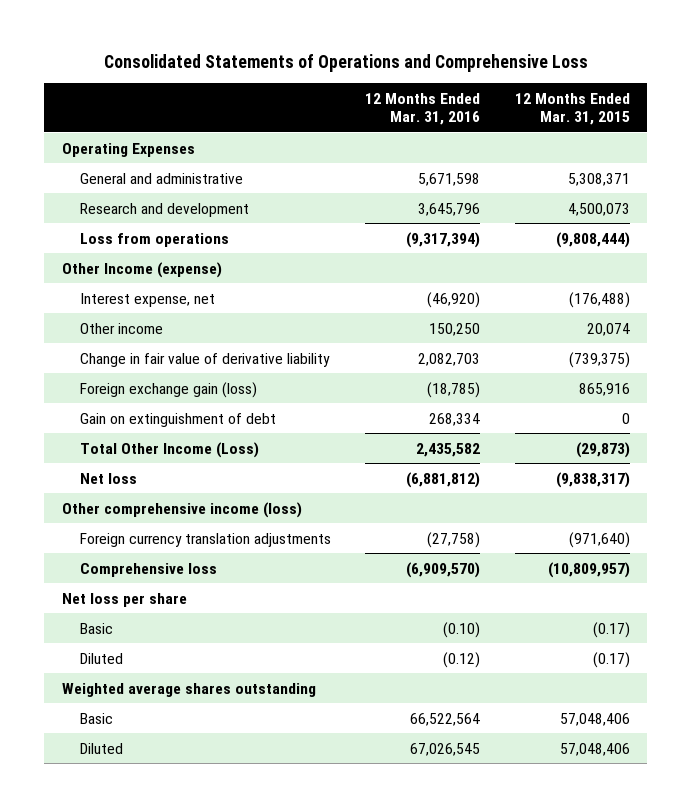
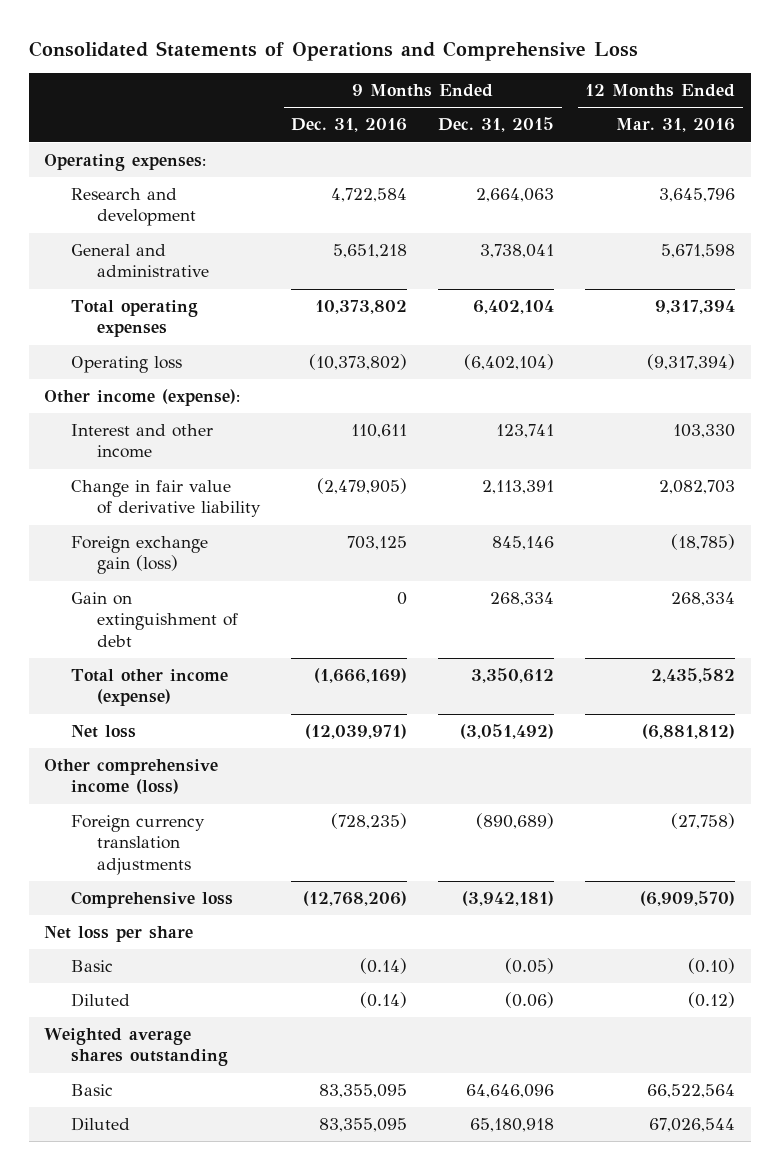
- | 12 Months Ended Mar. 31, 2016 | 12 Months Ended Mar. 31, 2015
+ | 9 Months Ended Dec. 31, 2016 | 9 Months Ended Dec. 31, 2015 | 12 Months Ended Mar. 31, 2016
- Operating Expenses
+ Operating expenses:
- Loss from operations | (9,317,394) | (9,808,444)
- Other Income (expense)
- Interest expense, net | (46,920) | (176,488)
- Other income | 150,250 | 20,074
moved down: General and administrative | 5,651,218 | 3,738,041 | 5,671,598
+ Total operating expenses | 10,373,802 | 6,402,104 | 9,317,394
+ Operating loss | (10,373,802) | (6,402,104) | (9,317,394)
+ Other income (expense):
+ Interest and other income | 110,611 | 123,741 | 103,330
- Total Other Income (Loss) | 2,435,582 | (29,873)
+ Total other income (expense) | (1,666,169) | 3,350,612 | 2,435,582
- Diluted | 67,026,545 | 57,048,406
+ Diluted | 83,355,095 | 65,180,918 | 67,026,544

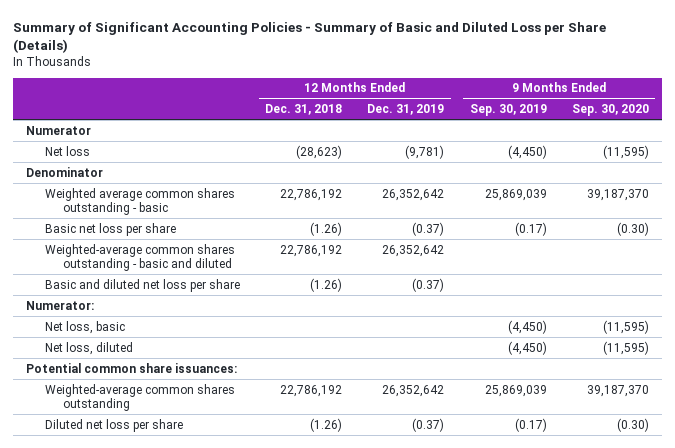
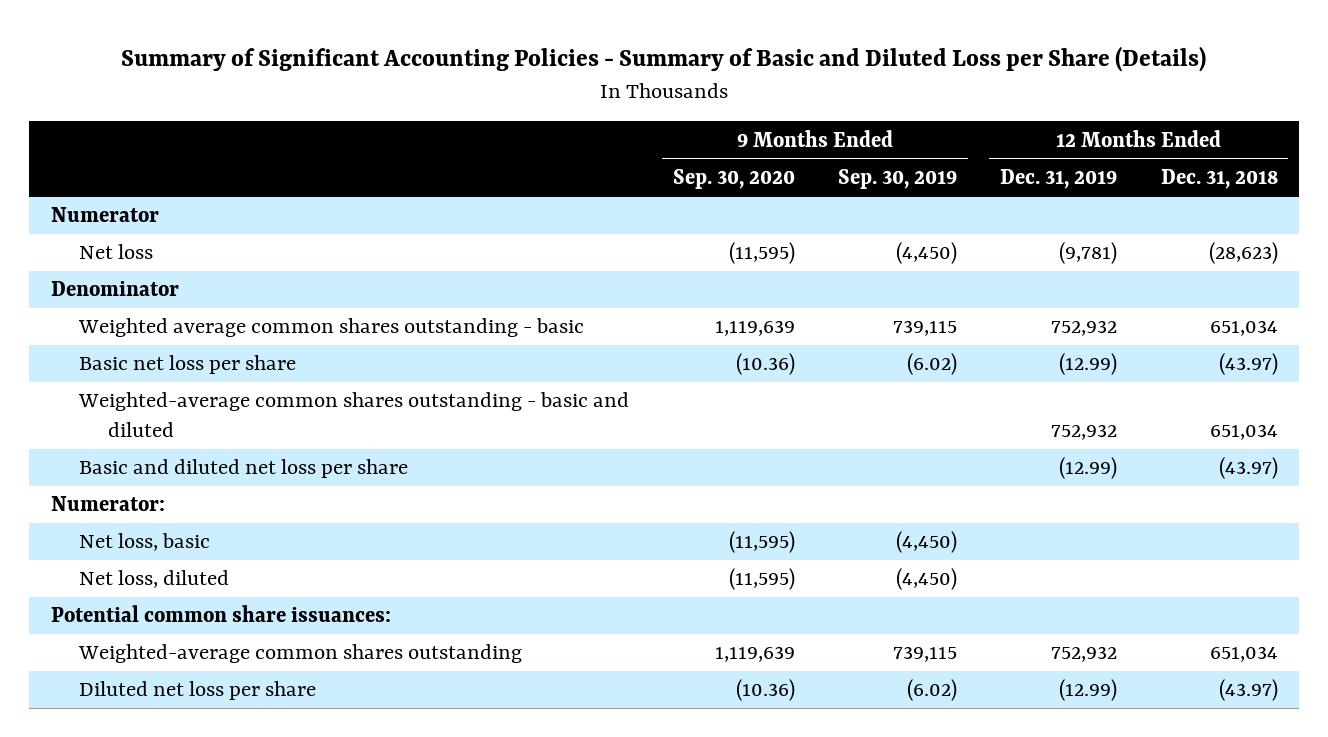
- | 12 Months Ended Dec. 31, 2018 | 12 Months Ended Dec. 31, 2019 | 9 Months Ended Sep. 30, 2019 | 9 Months Ended Sep. 30, 2020
+ | 9 Months Ended Sep. 30, 2020 | 9 Months Ended Sep. 30, 2019 | 12 Months Ended Dec. 31, 2019 | 12 Months Ended Dec. 31, 2018
- Weighted average common shares outstanding - basic | 22,786,192 | 26,352,642 | 25,869,039 | 39,187,370
- Basic net loss per share | (1.26) | (0.37) | (0.17) | (0.30)
- Weighted-average common shares outstanding - basic and diluted | 22,786,192 | 26,352,642 | |
- Basic and diluted net loss per share | (1.26) | (0.37) | |
+ Weighted average common shares outstanding - basic | 1,119,639 | 739,115 | 752,932 | 651,034
+ Basic net loss per share | (10.36) | (6.02) | (12.99) | (43.97)
+ Weighted-average common shares outstanding - basic and diluted | | | 752,932 | 651,034
+ Basic and diluted net loss per share | | | (12.99) | (43.97)
- Weighted-average common shares outstanding | 22,786,192 | 26,352,642 | 25,869,039 | 39,187,370
- Diluted net loss per share | (1.26) | (0.37) | (0.17) | (0.30)
+ Weighted-average common shares outstanding | 1,119,639 | 739,115 | 752,932 | 651,034
+ Diluted net loss per share | (10.36) | (6.02) | (12.99) | (43.97)

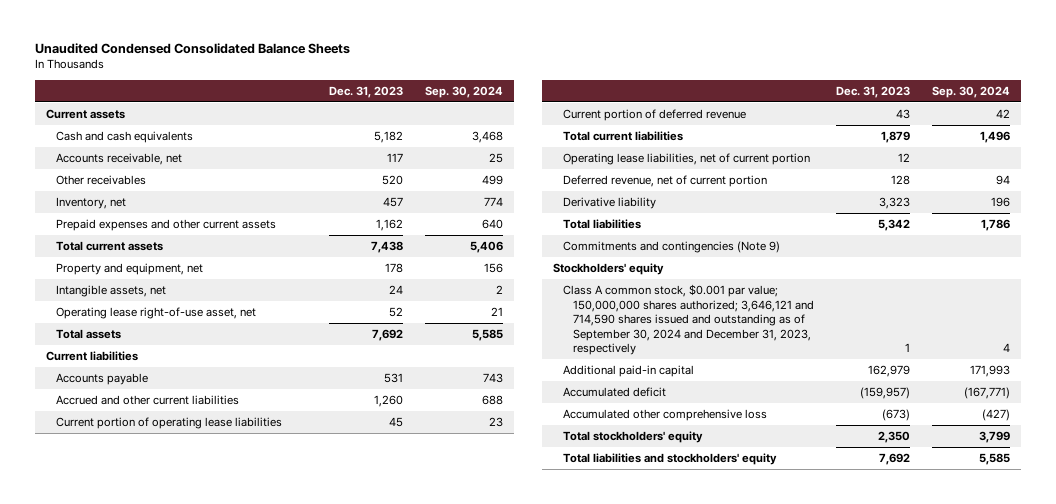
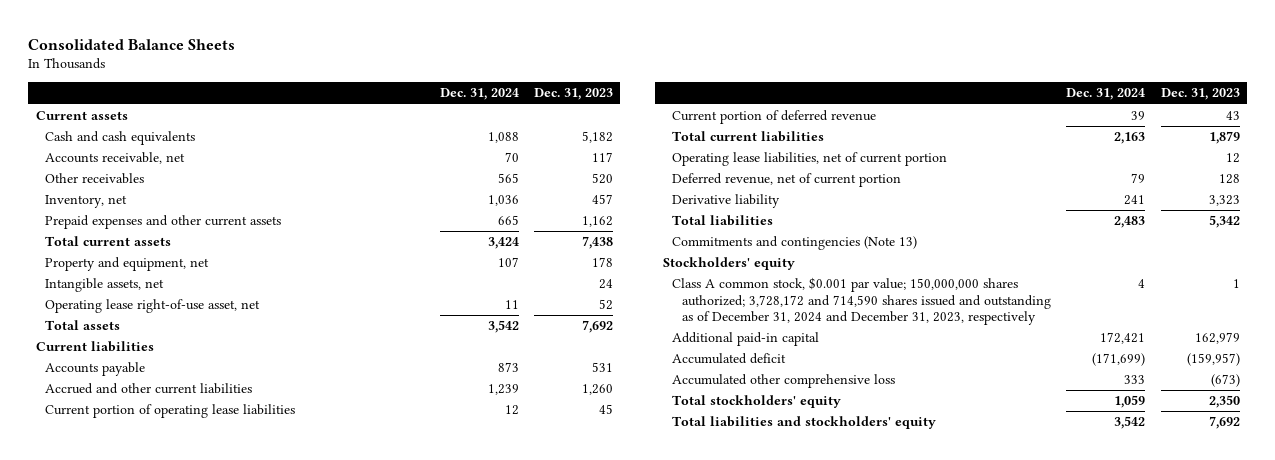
- Unaudited Condensed Consolidated Balance Sheets
+ Consolidated Balance Sheets
- | Dec. 31, 2023 | Sep. 30, 2024
+ | Dec. 31, 2024 | Dec. 31, 2023
- Commitments and contingencies (Note 9)
+ Commitments and contingencies (Note 13)
- Class A common stock, $0.001 par value; 150,000,000 shares authorized; 3,646,121 and 714,590 shares issued and outstanding as of September 30, 2024 and December 31, 2023, respectively | 1 | 4
+ Class A common stock, $0.001 par value; 150,000,000 shares authorized; 3,728,172 and 714,590 shares issued and outstanding as of December 31, 2024 and December 31, 2023, respectively | 4 | 1

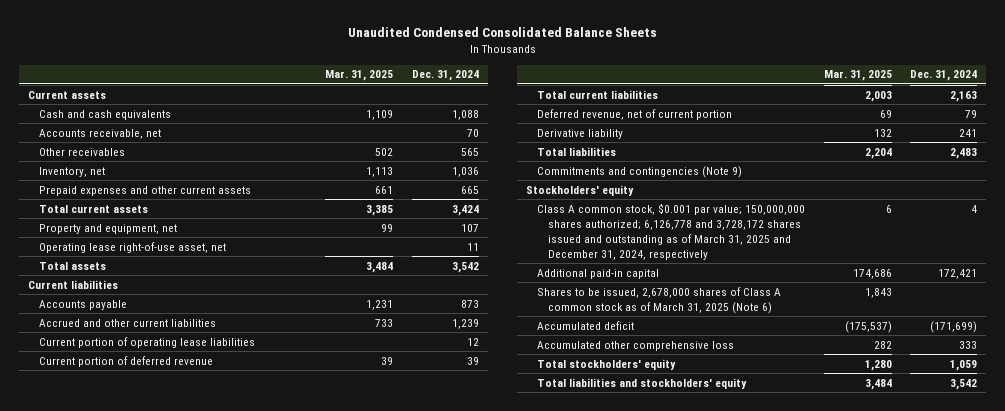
- Consolidated Balance Sheets
+ Unaudited Condensed Consolidated Balance Sheets
- | Dec. 31, 2024 | Dec. 31, 2023
+ | Mar. 31, 2025 | Dec. 31, 2024
- Intangible assets, net | | 24
- Operating lease liabilities, net of current portion | | 12
- Commitments and contingencies (Note 13)
+ Commitments and contingencies (Note 9)
- Class A common stock, $0.001 par value; 150,000,000 shares authorized; 3,728,172 and 714,590 shares issued and outstanding as of December 31, 2024 and December 31, 2023, respectively | 4 | 1
+ Class A common stock, $0.001 par value; 150,000,000 shares authorized; 6,126,778 and 3,728,172 shares issued and outstanding as of March 31, 2025 and December 31, 2024, respectively | 6 | 4
+ Shares to be issued, 2,678,000 shares of Class A common stock as of March 31, 2025 (Note 6) | 1,843 |

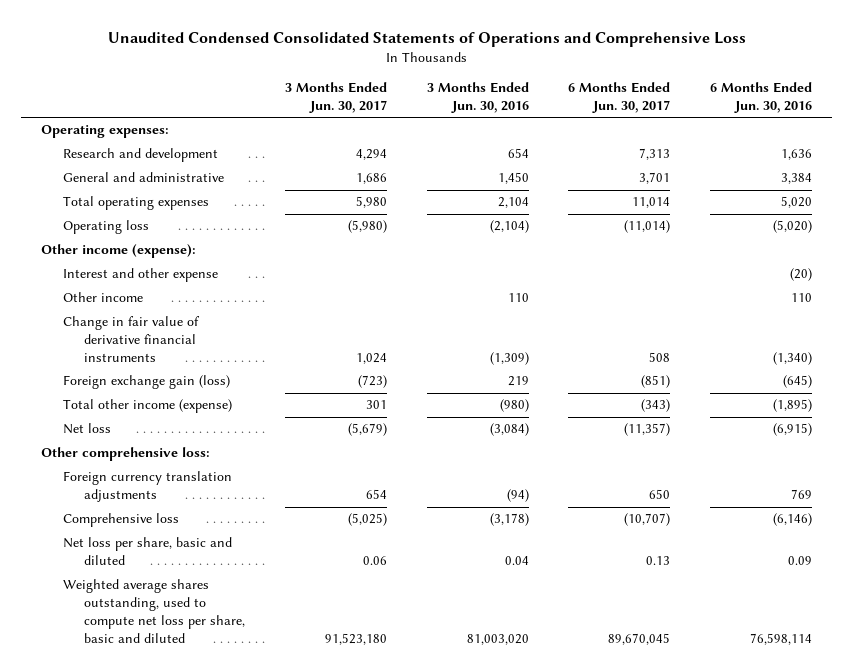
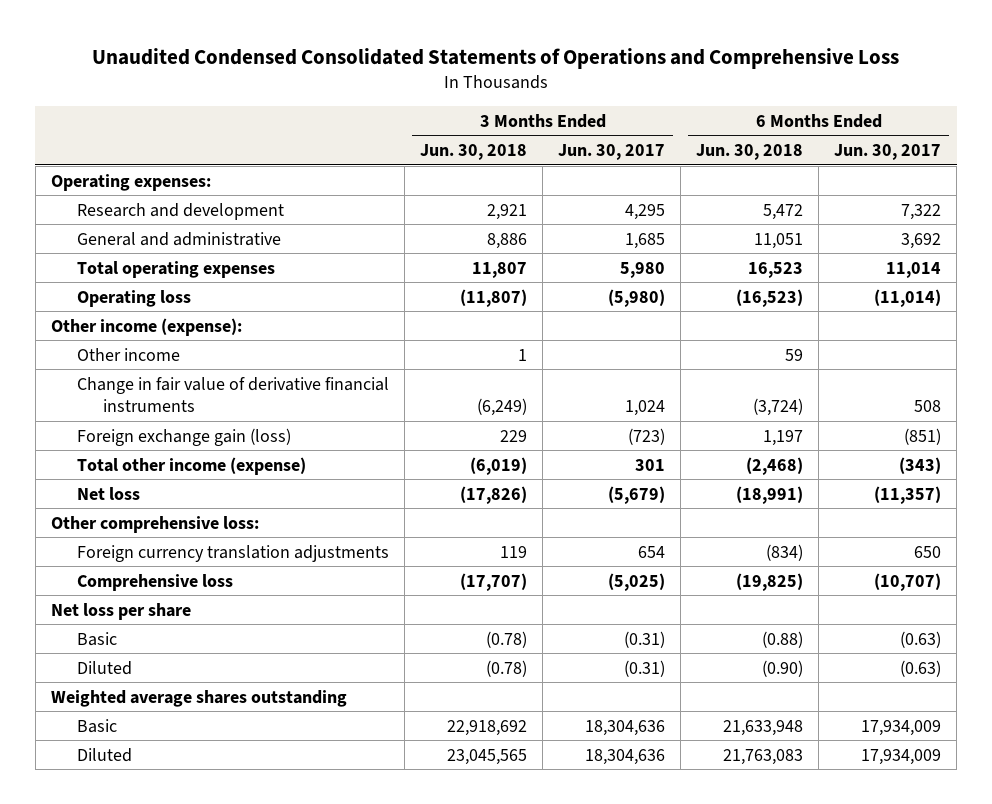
- | 3 Months Ended Jun. 30, 2017 | 3 Months Ended Jun. 30, 2016 | 6 Months Ended Jun. 30, 2017 | 6 Months Ended Jun. 30, 2016
+ | 3 Months Ended Jun. 30, 2018 | 3 Months Ended Jun. 30, 2017 | 6 Months Ended Jun. 30, 2018 | 6 Months Ended Jun. 30, 2017
- Research and development | 4,294 | 654 | 7,313 | 1,636
- General and administrative | 1,686 | 1,450 | 3,701 | 3,384
+ Research and development | 2,921 | 4,295 | 5,472 | 7,322
+ General and administrative | 8,886 | 1,685 | 11,051 | 3,692
- Interest and other expense | | | | (20)
- Net loss per share, basic and diluted | 0.06 | 0.04 | 0.13 | 0.09
- Weighted average shares outstanding, used to compute net loss per share, basic and diluted | 91,523,180 | 81,003,020 | 89,670,045 | 76,598,114
+ Net loss per share
+ Basic | (0.78) | (0.31) | (0.88) | (0.63)
+ Diluted | (0.78) | (0.31) | (0.90) | (0.63)
+ Weighted average shares outstanding
+ Basic | 22,918,692 | 18,304,636 | 21,633,948 | 17,934,009
+ Diluted | 23,045,565 | 18,304,636 | 21,763,083 | 17,934,009

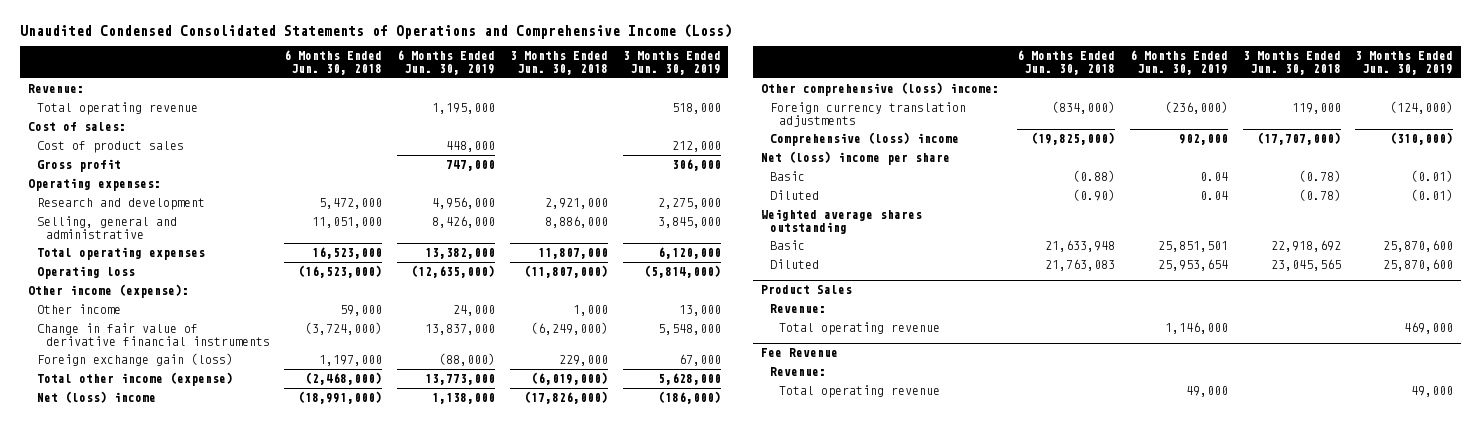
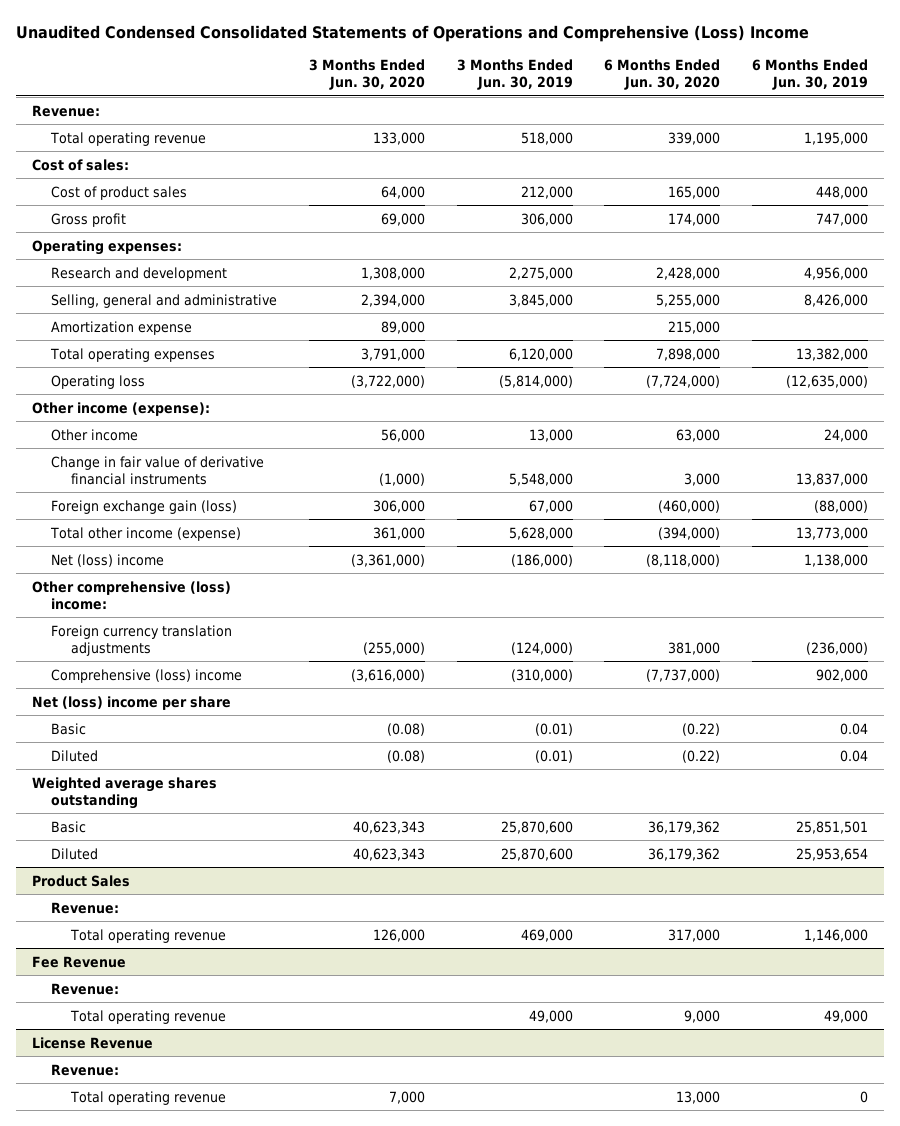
- Unaudited Condensed Consolidated Statements of Operations and Comprehensive Income (Loss)
+ Unaudited Condensed Consolidated Statements of Operations and Comprehensive (Loss) Income
- | 6 Months Ended Jun. 30, 2018 | 6 Months Ended Jun. 30, 2019 | 3 Months Ended Jun. 30, 2018 | 3 Months Ended Jun. 30, 2019
+ | 3 Months Ended Jun. 30, 2020 | 3 Months Ended Jun. 30, 2019 | 6 Months Ended Jun. 30, 2020 | 6 Months Ended Jun. 30, 2019
+ Amortization expense | 89,000 | | 215,000 |
+ License Revenue
+ Revenue:
+ Total operating revenue | 7,000 | | 13,000 | 0

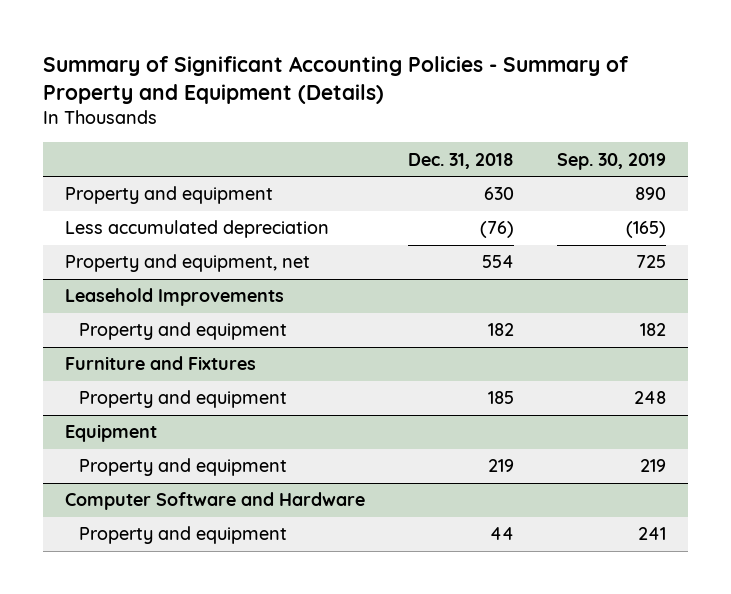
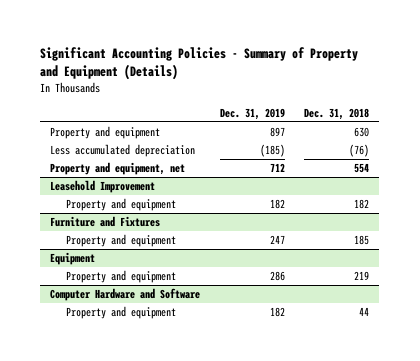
- Summary of Significant Accounting Policies - Summary of Property and Equipment (Details)
+ Significant Accounting Policies - Summary of Property and Equipment (Details)
- | Dec. 31, 2018 | Sep. 30, 2019
+ | Dec. 31, 2019 | Dec. 31, 2018
- Leasehold Improvements
+ Leasehold Improvement
- Computer Software and Hardware
+ Computer Hardware and Software

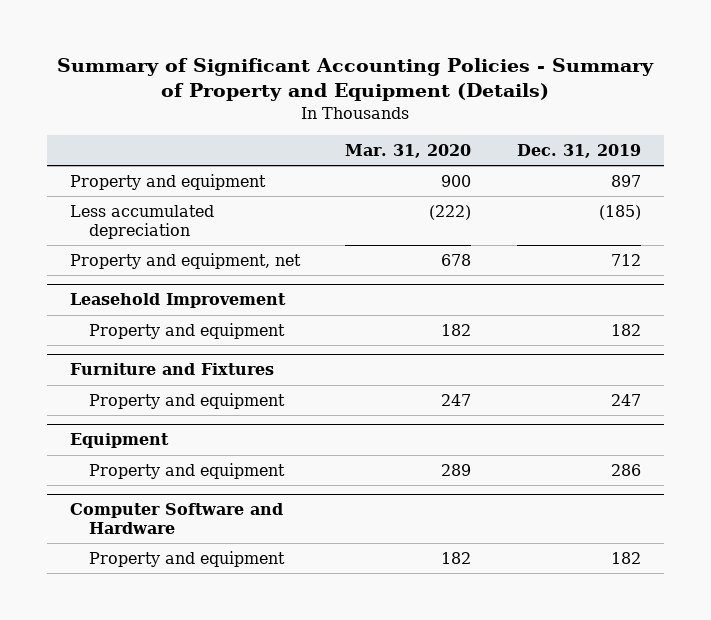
- Significant Accounting Policies - Summary of Property and Equipment (Details)
+ Summary of Significant Accounting Policies - Summary of Property and Equipment (Details)
- | Dec. 31, 2019 | Dec. 31, 2018
+ | Mar. 31, 2020 | Dec. 31, 2019
- Computer Hardware and Software
+ Computer Software and Hardware

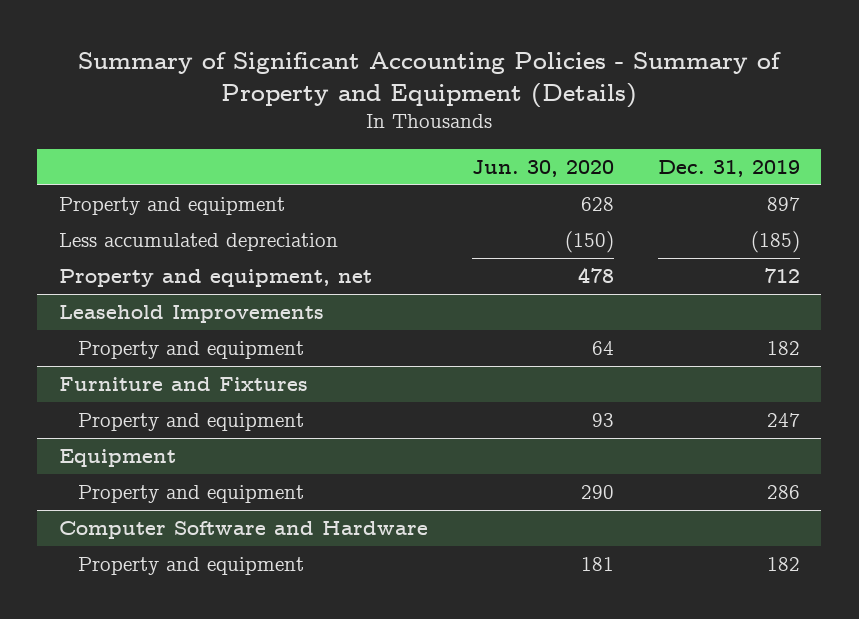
- | Mar. 31, 2020 | Dec. 31, 2019
+ | Jun. 30, 2020 | Dec. 31, 2019
- Leasehold Improvement
+ Leasehold Improvements

